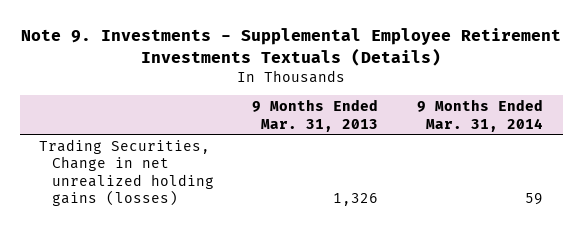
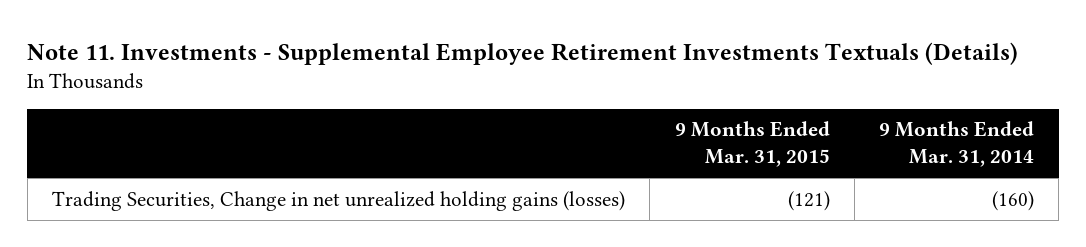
- Note 9. Investments - Supplemental Employee Retirement Investments Textuals (Details)
+ Note 11. Investments - Supplemental Employee Retirement Investments Textuals (Details)
- | 9 Months Ended Mar. 31, 2013 | 9 Months Ended Mar. 31, 2014
+ | 9 Months Ended Mar. 31, 2015 | 9 Months Ended Mar. 31, 2014
- Trading Securities, Change in net unrealized holding gains (losses) | 1,326 | 59
+ Trading Securities, Change in net unrealized holding gains (losses) | (121) | (160)

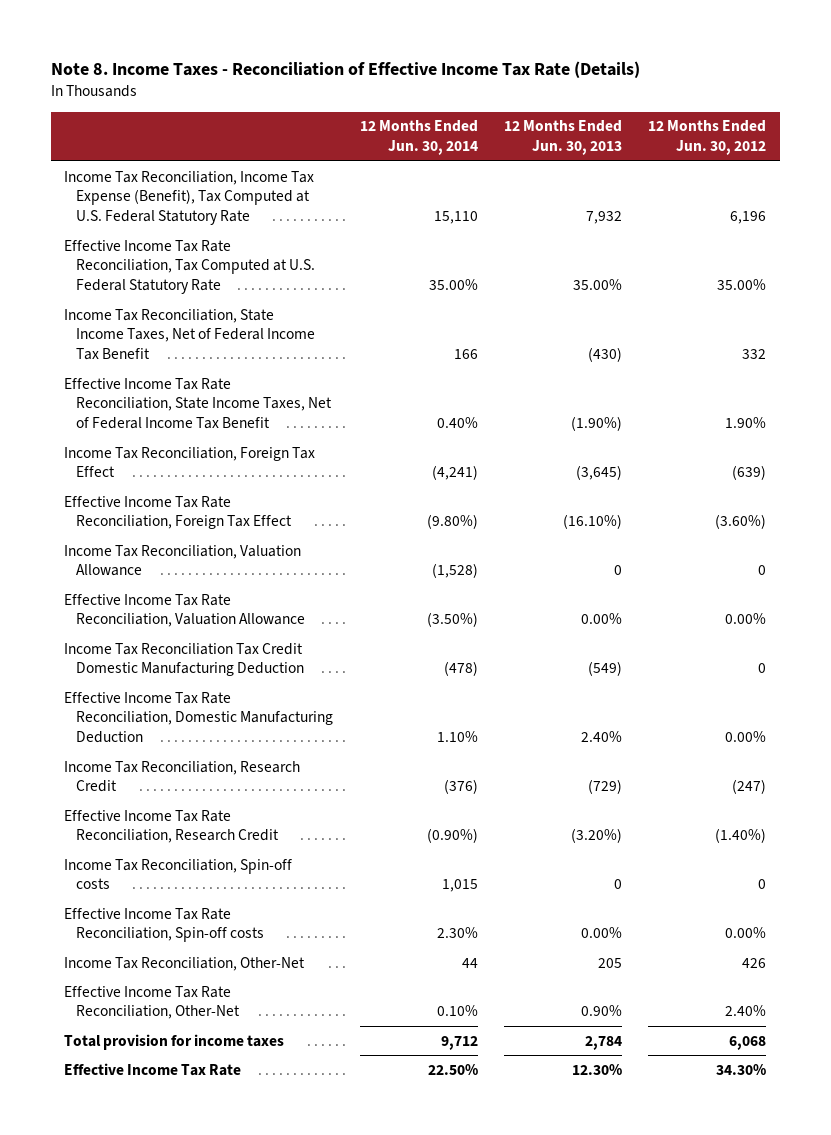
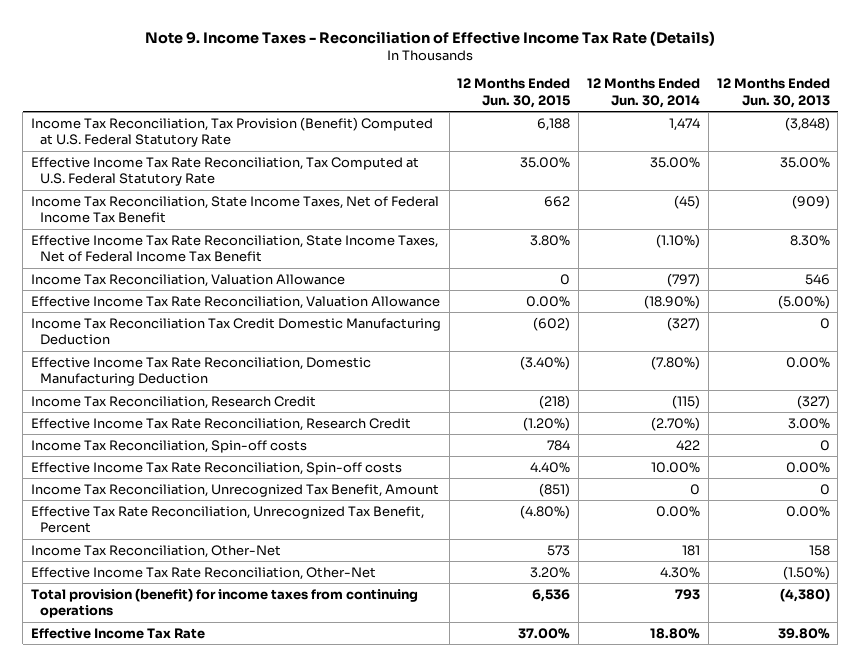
- Note 8. Income Taxes - Reconciliation of Effective Income Tax Rate (Details)
+ Note 9. Income Taxes - Reconciliation of Effective Income Tax Rate (Details)
- | 12 Months Ended Jun. 30, 2014 | 12 Months Ended Jun. 30, 2013 | 12 Months Ended Jun. 30, 2012
+ | 12 Months Ended Jun. 30, 2015 | 12 Months Ended Jun. 30, 2014 | 12 Months Ended Jun. 30, 2013
- Income Tax Reconciliation, Income Tax Expense (Benefit), Tax Computed at U.S. Federal Statutory Rate | 15,110 | 7,932 | 6,196
+ Income Tax Reconciliation, Tax Provision (Benefit) Computed at U.S. Federal Statutory Rate | 6,188 | 1,474 | (3,848)
- Income Tax Reconciliation, State Income Taxes, Net of Federal Income Tax Benefit | 166 | (430) | 332
- Effective Income Tax Rate Reconciliation, State Income Taxes, Net of Federal Income Tax Benefit | 0.40% | (1.90%) | 1.90%
- Income Tax Reconciliation, Foreign Tax Effect | (4,241) | (3,645) | (639)
- Effective Income Tax Rate Reconciliation, Foreign Tax Effect | (9.80%) | (16.10%) | (3.60%)
- Income Tax Reconciliation, Valuation Allowance | (1,528) | 0 | 0
- Effective Income Tax Rate Reconciliation, Valuation Allowance | (3.50%) | 0.00% | 0.00%
- Income Tax Reconciliation Tax Credit Domestic Manufacturing Deduction | (478) | (549) | 0
- Effective Income Tax Rate Reconciliation, Domestic Manufacturing Deduction | 1.10% | 2.40% | 0.00%
- Income Tax Reconciliation, Research Credit | (376) | (729) | (247)
- Effective Income Tax Rate Reconciliation, Research Credit | (0.90%) | (3.20%) | (1.40%)
- Income Tax Reconciliation, Spin-off costs | 1,015 | 0 | 0
- Effective Income Tax Rate Reconciliation, Spin-off costs | 2.30% | 0.00% | 0.00%
- Income Tax Reconciliation, Other-Net | 44 | 205 | 426
- Effective Income Tax Rate Reconciliation, Other-Net | 0.10% | 0.90% | 2.40%
- Total provision for income taxes | 9,712 | 2,784 | 6,068
- Effective Income Tax Rate | 22.50% | 12.30% | 34.30%
+ Income Tax Reconciliation, State Income Taxes, Net of Federal Income Tax Benefit | 662 | (45) | (909)
+ Effective Income Tax Rate Reconciliation, State Income Taxes, Net of Federal Income Tax Benefit | 3.80% | (1.10%) | 8.30%
+ Income Tax Reconciliation, Valuation Allowance | 0 | (797) | 546
+ Effective Income Tax Rate Reconciliation, Valuation Allowance | 0.00% | (18.90%) | (5.00%)
+ Income Tax Reconciliation Tax Credit Domestic Manufacturing Deduction | (602) | (327) | 0
+ Effective Income Tax Rate Reconciliation, Domestic Manufacturing Deduction | (3.40%) | (7.80%) | 0.00%
+ Income Tax Reconciliation, Research Credit | (218) | (115) | (327)
+ Effective Income Tax Rate Reconciliation, Research Credit | (1.20%) | (2.70%) | 3.00%
+ Income Tax Reconciliation, Spin-off costs | 784 | 422 | 0
+ Effective Income Tax Rate Reconciliation, Spin-off costs | 4.40% | 10.00% | 0.00%
+ Income Tax Reconciliation, Unrecognized Tax Benefit, Amount | (851) | 0 | 0
+ Effective Tax Rate Reconciliation, Unrecognized Tax Benefit, Percent | (4.80%) | 0.00% | 0.00%
+ Income Tax Reconciliation, Other-Net | 573 | 181 | 158
+ Effective Income Tax Rate Reconciliation, Other-Net | 3.20% | 4.30% | (1.50%)
+ Total provision (benefit) for income taxes from continuing operations | 6,536 | 793 | (4,380)
+ Effective Income Tax Rate | 37.00% | 18.80% | 39.80%

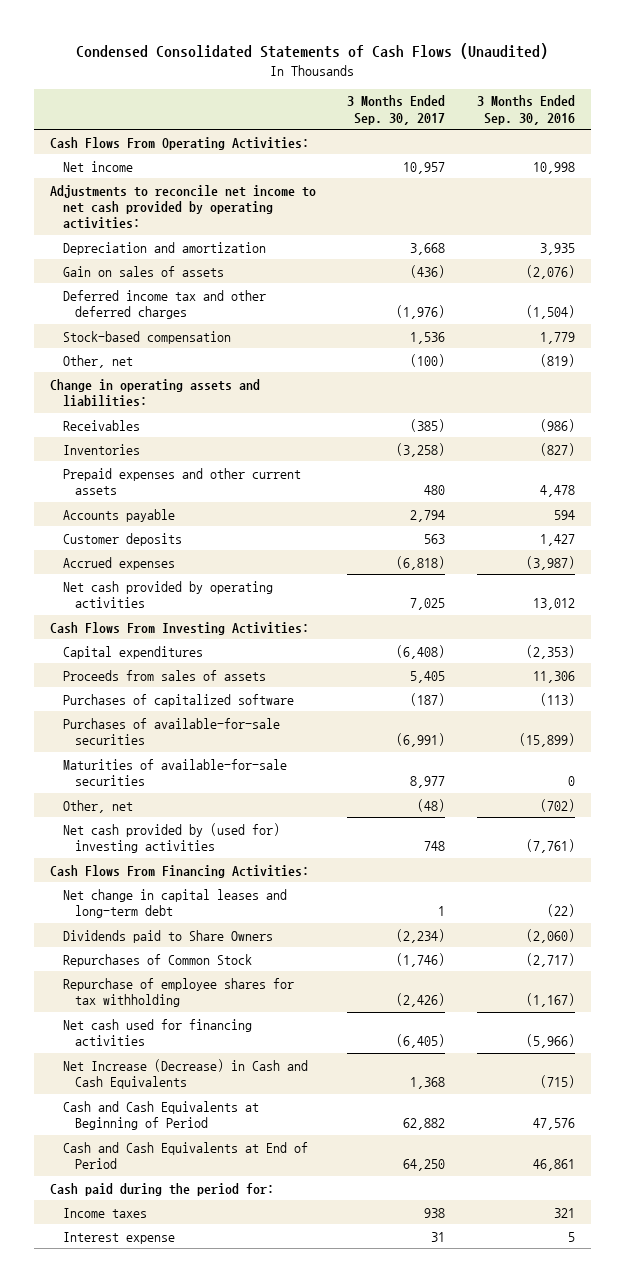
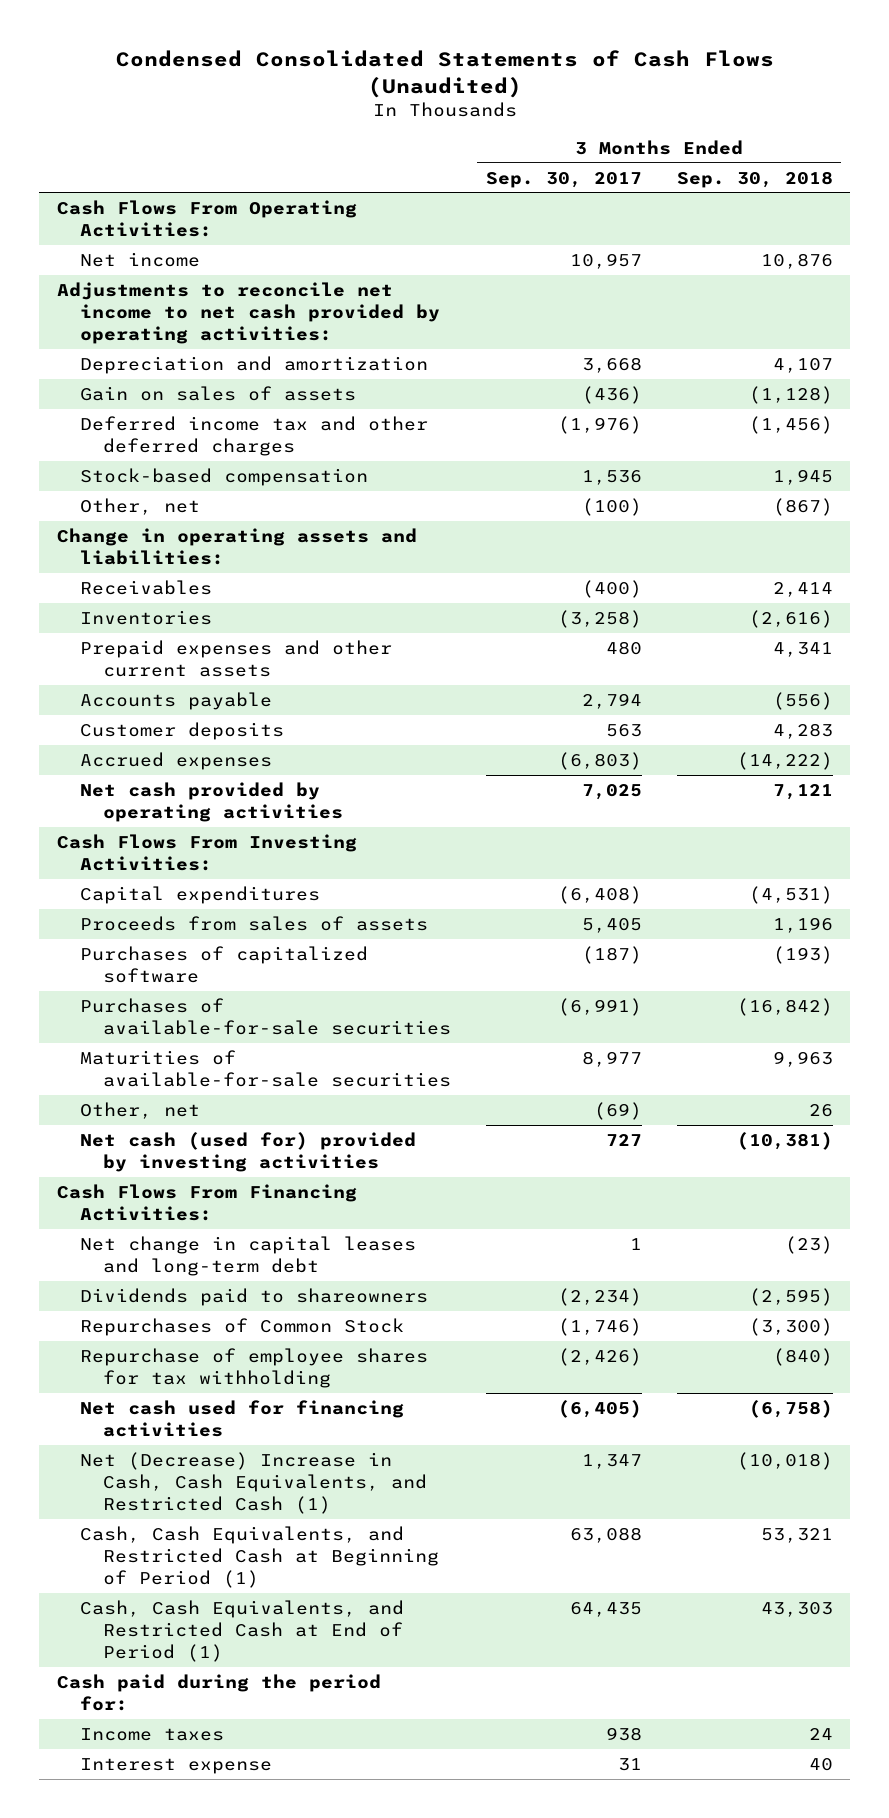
- | 3 Months Ended Sep. 30, 2017 | 3 Months Ended Sep. 30, 2016
+ | 3 Months Ended Sep. 30, 2017 | 3 Months Ended Sep. 30, 2018
- Receivables | (385) | (986)
+ Receivables | (400) | 2,414
- Accrued expenses | (6,818) | (3,987)
+ Accrued expenses | (6,803) | (14,222)
- Other, net | (48) | (702)
- Net cash provided by (used for) investing activities | 748 | (7,761)
+ Other, net | (69) | 26
+ Net cash (used for) provided by investing activities | 727 | (10,381)
- Dividends paid to Share Owners | (2,234) | (2,060)
+ Dividends paid to shareowners | (2,234) | (2,595)
- Net Increase (Decrease) in Cash and Cash Equivalents | 1,368 | (715)
- Cash and Cash Equivalents at Beginning of Period | 62,882 | 47,576
- Cash and Cash Equivalents at End of Period | 64,250 | 46,861
+ Net (Decrease) Increase in Cash, Cash Equivalents, and Restricted Cash (1) | 1,347 | (10,018)
+ Cash, Cash Equivalents, and Restricted Cash at Beginning of Period (1) | 63,088 | 53,321
+ Cash, Cash Equivalents, and Restricted Cash at End of Period (1) | 64,435 | 43,303

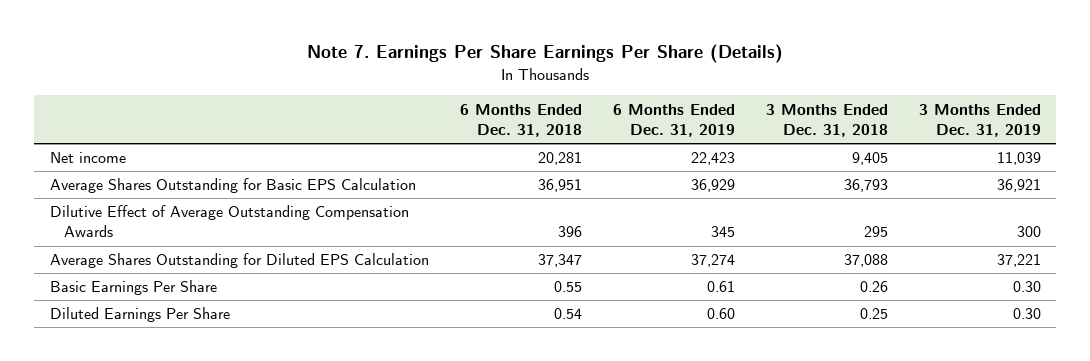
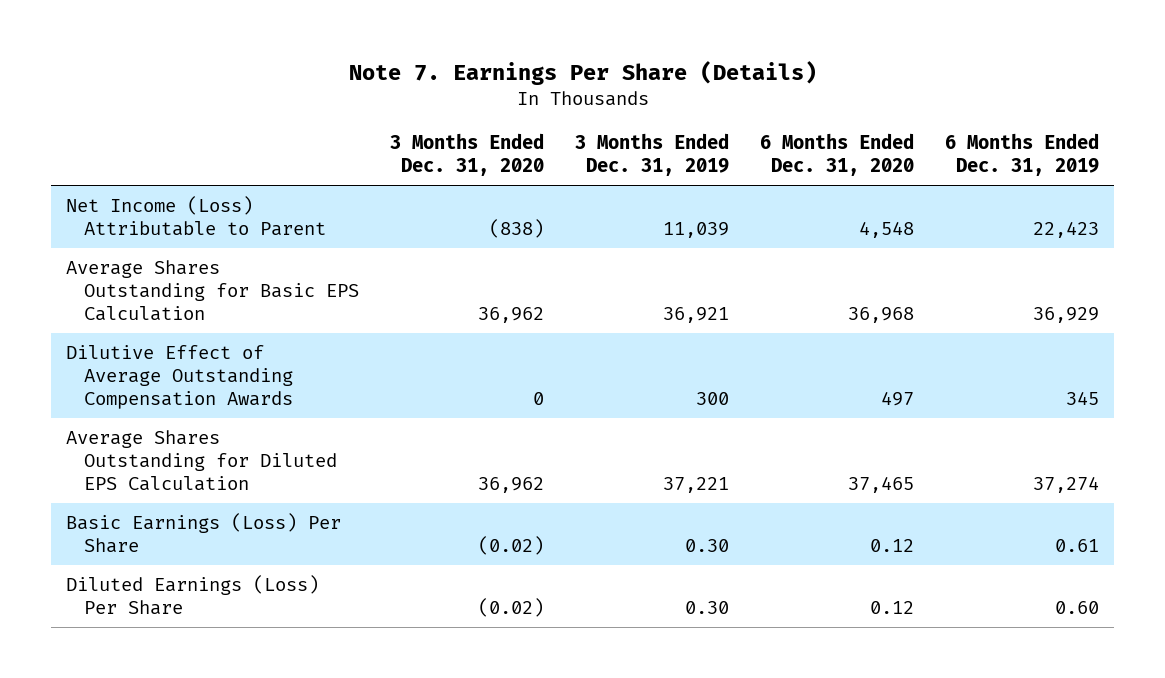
- Note 7. Earnings Per Share Earnings Per Share (Details)
+ Note 7. Earnings Per Share (Details)
- | 6 Months Ended Dec. 31, 2018 | 6 Months Ended Dec. 31, 2019 | 3 Months Ended Dec. 31, 2018 | 3 Months Ended Dec. 31, 2019
+ | 3 Months Ended Dec. 31, 2020 | 3 Months Ended Dec. 31, 2019 | 6 Months Ended Dec. 31, 2020 | 6 Months Ended Dec. 31, 2019
- Net income | 20,281 | 22,423 | 9,405 | 11,039
+ Net Income (Loss) Attributable to Parent | (838) | 11,039 | 4,548 | 22,423
- Basic Earnings Per Share | 0.55 | 0.61 | 0.26 | 0.30
- Diluted Earnings Per Share | 0.54 | 0.60 | 0.25 | 0.30
+ Basic Earnings (Loss) Per Share | (0.02) | 0.30 | 0.12 | 0.61
+ Diluted Earnings (Loss) Per Share | (0.02) | 0.30 | 0.12 | 0.60

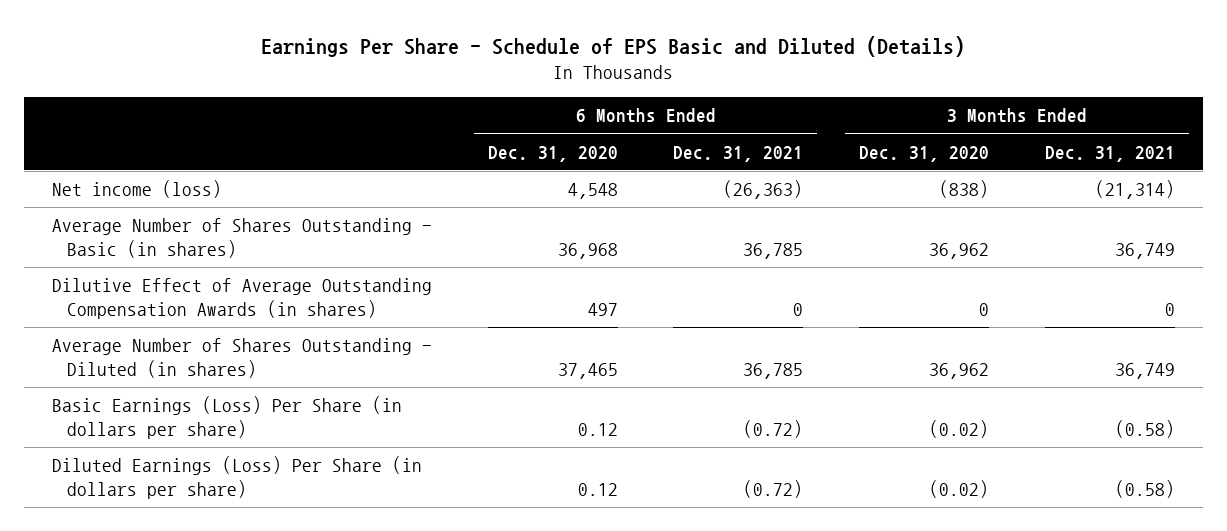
- Note 7. Earnings Per Share (Details)
+ Earnings Per Share - Schedule of EPS Basic and Diluted (Details)
- | 3 Months Ended Dec. 31, 2020 | 3 Months Ended Dec. 31, 2019 | 6 Months Ended Dec. 31, 2020 | 6 Months Ended Dec. 31, 2019
+ | 6 Months Ended Dec. 31, 2020 | 6 Months Ended Dec. 31, 2021 | 3 Months Ended Dec. 31, 2020 | 3 Months Ended Dec. 31, 2021
- Net Income (Loss) Attributable to Parent | (838) | 11,039 | 4,548 | 22,423
- Average Shares Outstanding for Basic EPS Calculation | 36,962 | 36,921 | 36,968 | 36,929
- Dilutive Effect of Average Outstanding Compensation Awards | 0 | 300 | 497 | 345
- Average Shares Outstanding for Diluted EPS Calculation | 36,962 | 37,221 | 37,465 | 37,274
- Basic Earnings (Loss) Per Share | (0.02) | 0.30 | 0.12 | 0.61
- Diluted Earnings (Loss) Per Share | (0.02) | 0.30 | 0.12 | 0.60
+ Net income (loss) | 4,548 | (26,363) | (838) | (21,314)
+ Average Number of Shares Outstanding - Basic (in shares) | 36,968 | 36,785 | 36,962 | 36,749
+ Dilutive Effect of Average Outstanding Compensation Awards (in shares) | 497 | 0 | 0 | 0
+ Average Number of Shares Outstanding - Diluted (in shares) | 37,465 | 36,785 | 36,962 | 36,749
+ Basic Earnings (Loss) Per Share (in dollars per share) | 0.12 | (0.72) | (0.02) | (0.58)
+ Diluted Earnings (Loss) Per Share (in dollars per share) | 0.12 | (0.72) | (0.02) | (0.58)

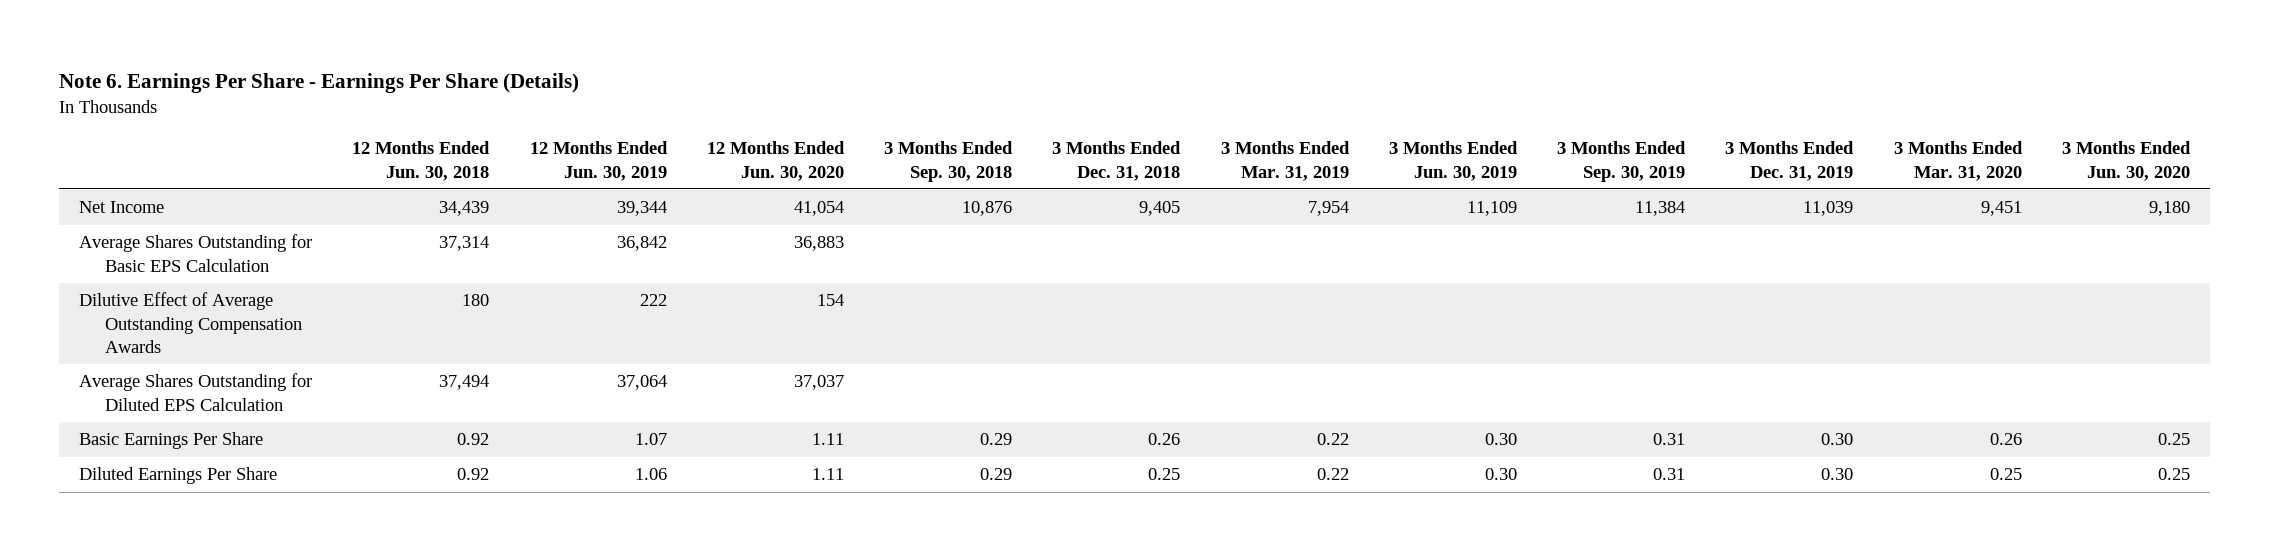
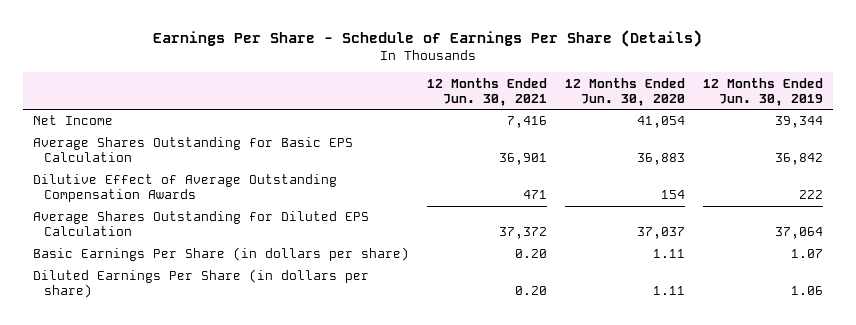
- Note 6. Earnings Per Share - Earnings Per Share (Details)
+ Earnings Per Share - Schedule of Earnings Per Share (Details)
- | 12 Months Ended Jun. 30, 2018 | 12 Months Ended Jun. 30, 2019 | 12 Months Ended Jun. 30, 2020 | 3 Months Ended Sep. 30, 2018 | 3 Months Ended Dec. 31, 2018 | 3 Months Ended Mar. 31, 2019 | 3 Months Ended Jun. 30, 2019 | 3 Months Ended Sep. 30, 2019 | 3 Months Ended Dec. 31, 2019 | 3 Months Ended Mar. 31, 2020 | 3 Months Ended Jun. 30, 2020
+ | 12 Months Ended Jun. 30, 2021 | 12 Months Ended Jun. 30, 2020 | 12 Months Ended Jun. 30, 2019
- Basic Earnings Per Share | 0.92 | 1.07 | 1.11 | 0.29 | 0.26 | 0.22 | 0.30 | 0.31 | 0.30 | 0.26 | 0.25
- Diluted Earnings Per Share | 0.92 | 1.06 | 1.11 | 0.29 | 0.25 | 0.22 | 0.30 | 0.31 | 0.30 | 0.25 | 0.25
+ Basic Earnings Per Share (in dollars per share) | 0.20 | 1.11 | 1.07
+ Diluted Earnings Per Share (in dollars per share) | 0.20 | 1.11 | 1.06

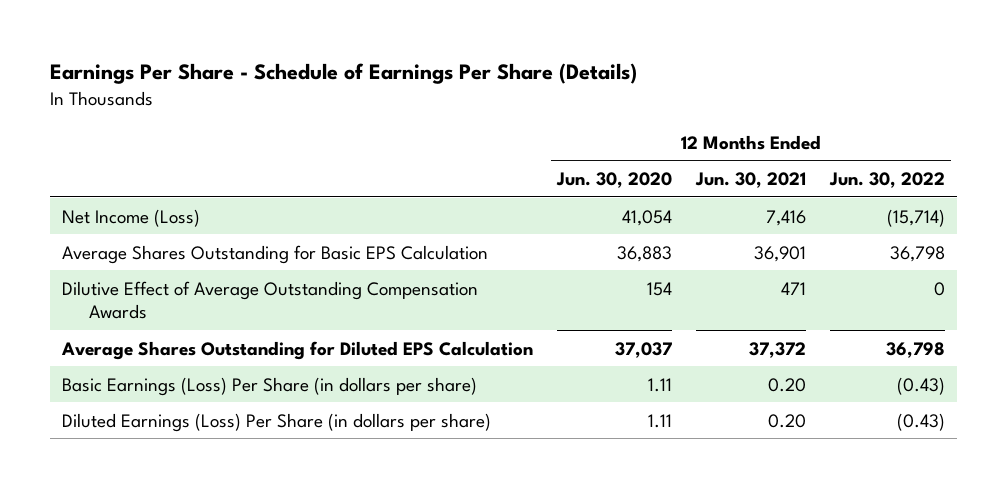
- | 12 Months Ended Jun. 30, 2021 | 12 Months Ended Jun. 30, 2020 | 12 Months Ended Jun. 30, 2019
+ | 12 Months Ended Jun. 30, 2020 | 12 Months Ended Jun. 30, 2021 | 12 Months Ended Jun. 30, 2022
- Net Income | 7,416 | 41,054 | 39,344
+ Net Income (Loss) | 41,054 | 7,416 | (15,714)
- Basic Earnings Per Share (in dollars per share) | 0.20 | 1.11 | 1.07
- Diluted Earnings Per Share (in dollars per share) | 0.20 | 1.11 | 1.06
+ Basic Earnings (Loss) Per Share (in dollars per share) | 1.11 | 0.20 | (0.43)
+ Diluted Earnings (Loss) Per Share (in dollars per share) | 1.11 | 0.20 | (0.43)

